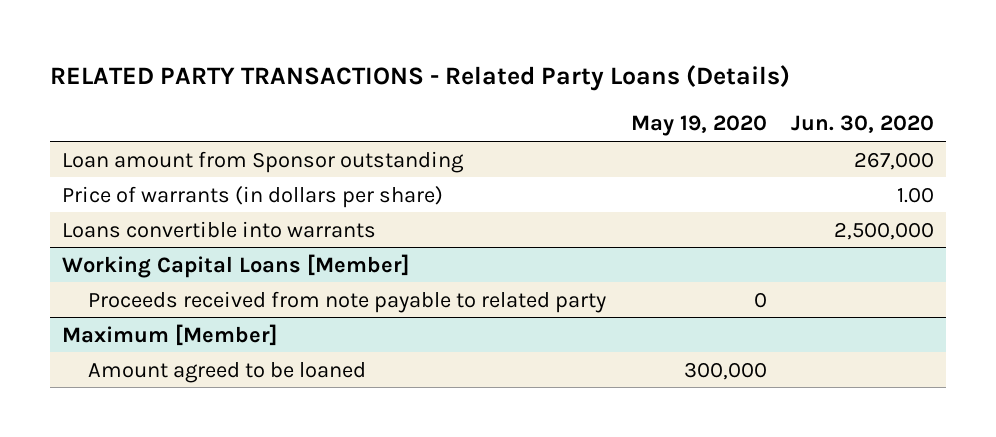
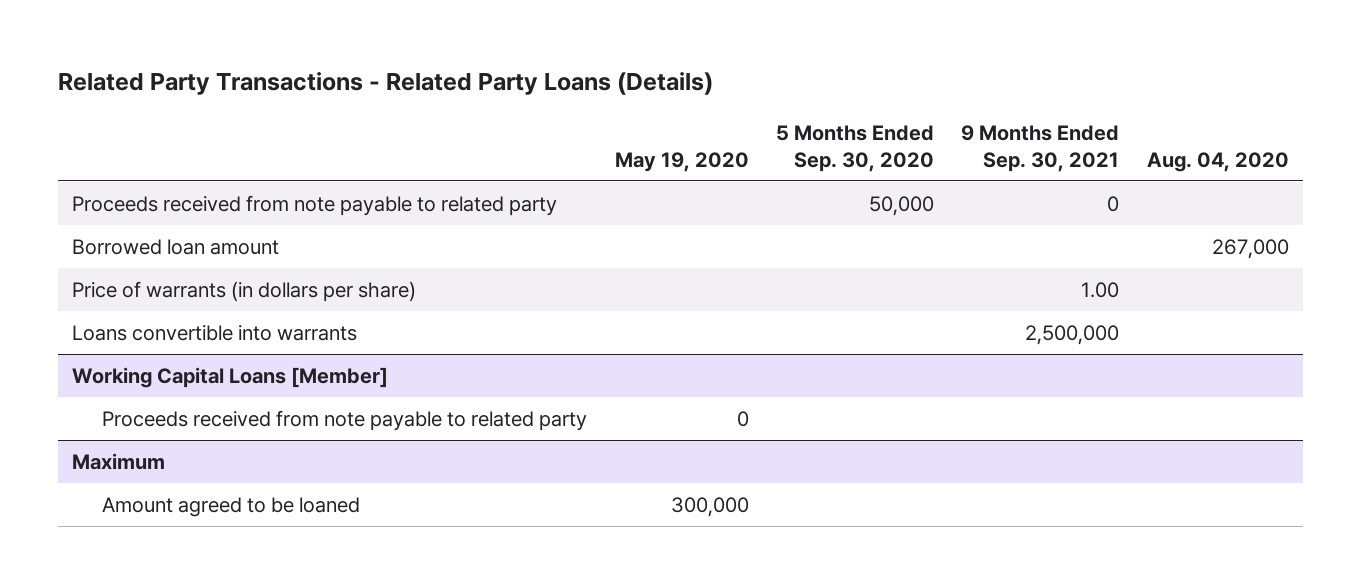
- RELATED PARTY TRANSACTIONS - Related Party Loans (Details)
+ Related Party Transactions - Related Party Loans (Details)
- | May 19, 2020 | Jun. 30, 2020
+ | May 19, 2020 | 5 Months Ended Sep. 30, 2020 | 9 Months Ended Sep. 30, 2021 | Aug. 04, 2020
- Loan amount from Sponsor outstanding | | 267,000
+ Proceeds received from note payable to related party | | 50,000 | 0 |
+ Borrowed loan amount | | | | 267,000
- Maximum [Member]
+ Maximum

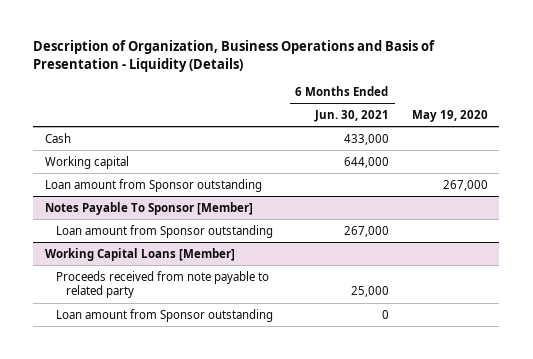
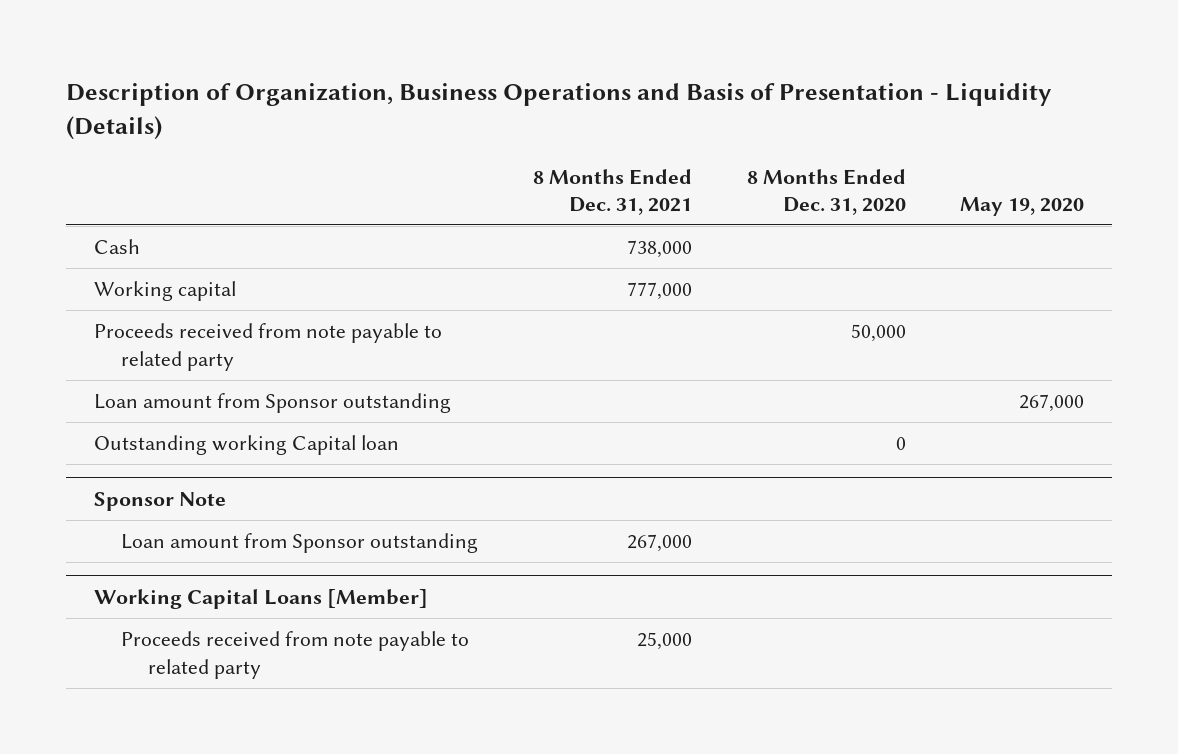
- | 6 Months Ended Jun. 30, 2021 | May 19, 2020
+ | 8 Months Ended Dec. 31, 2021 | 8 Months Ended Dec. 31, 2020 | May 19, 2020
+ Proceeds received from note payable to related party | | 50,000 |
- Notes Payable To Sponsor [Member]
+ Outstanding working Capital loan | | 0 |
+ Sponsor Note
@ Working Capital Loans [Member]
- Loan amount from Sponsor outstanding | 0 |

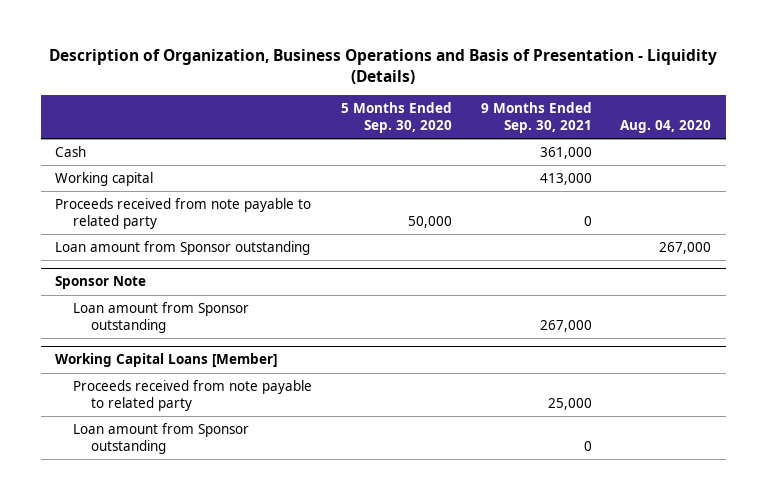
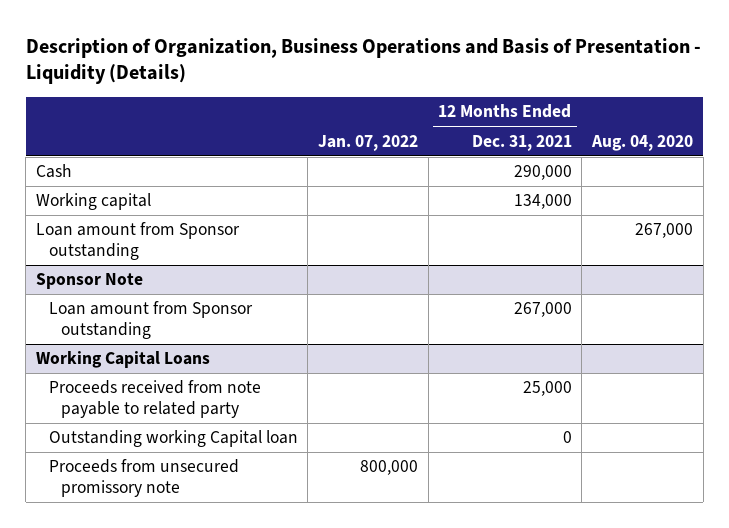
- | 5 Months Ended Sep. 30, 2020 | 9 Months Ended Sep. 30, 2021 | Aug. 04, 2020
+ | Jan. 07, 2022 | 12 Months Ended Dec. 31, 2021 | Aug. 04, 2020
- Proceeds received from note payable to related party | 50,000 | 0 |
- Working Capital Loans [Member]
+ Working Capital Loans
- Loan amount from Sponsor outstanding | | 0 |
+ Outstanding working Capital loan | | 0 |
+ Proceeds from unsecured promissory note | 800,000 | |

